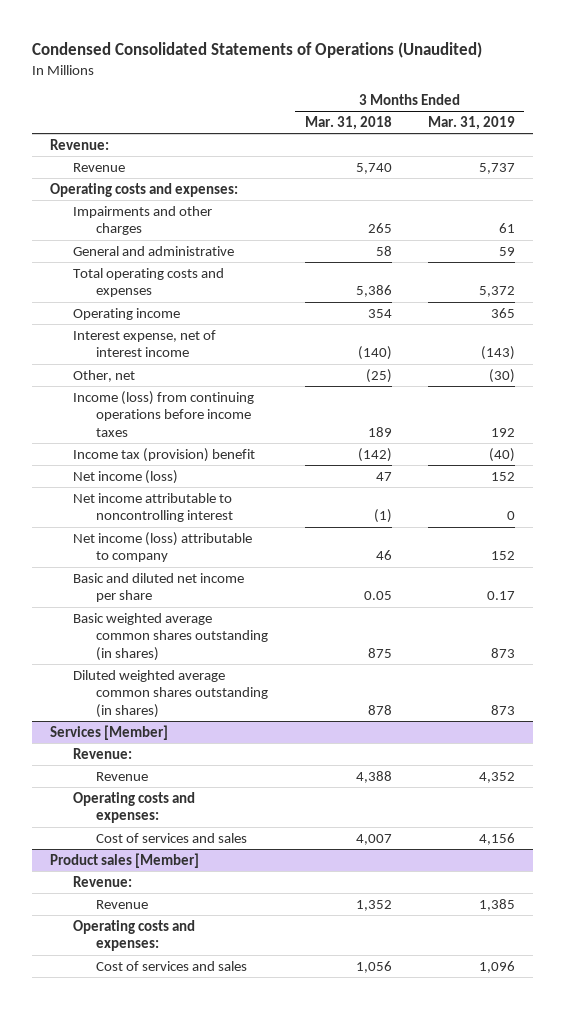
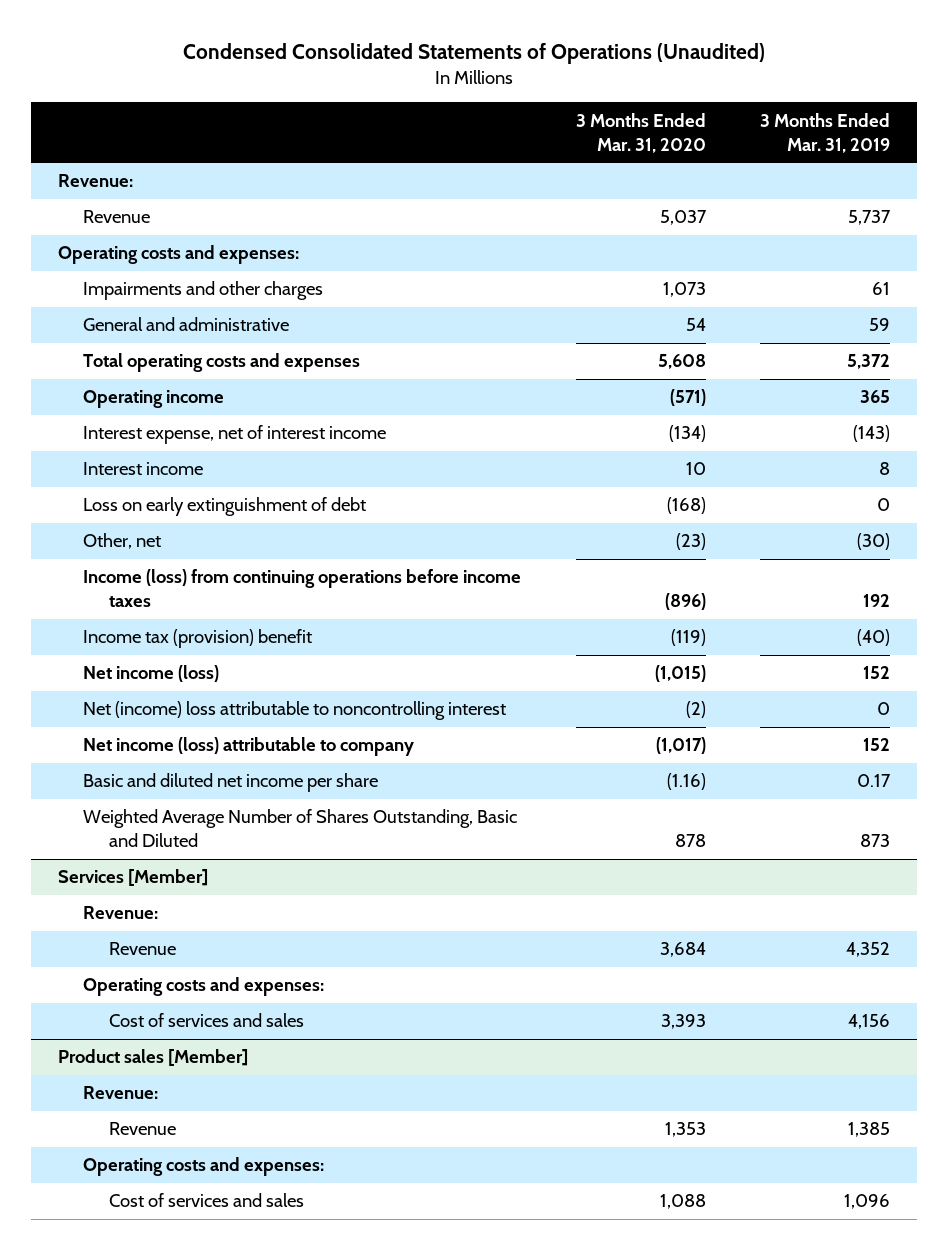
- | 3 Months Ended Mar. 31, 2018 | 3 Months Ended Mar. 31, 2019
+ | 3 Months Ended Mar. 31, 2020 | 3 Months Ended Mar. 31, 2019
+ Interest income | 10 | 8
+ Loss on early extinguishment of debt | (168) | 0
- Net income attributable to noncontrolling interest | (1) | 0
+ Net (income) loss attributable to noncontrolling interest | (2) | 0
- Basic weighted average common shares outstanding (in shares) | 875 | 873
- Diluted weighted average common shares outstanding (in shares) | 878 | 873
+ Weighted Average Number of Shares Outstanding, Basic and Diluted | 878 | 873

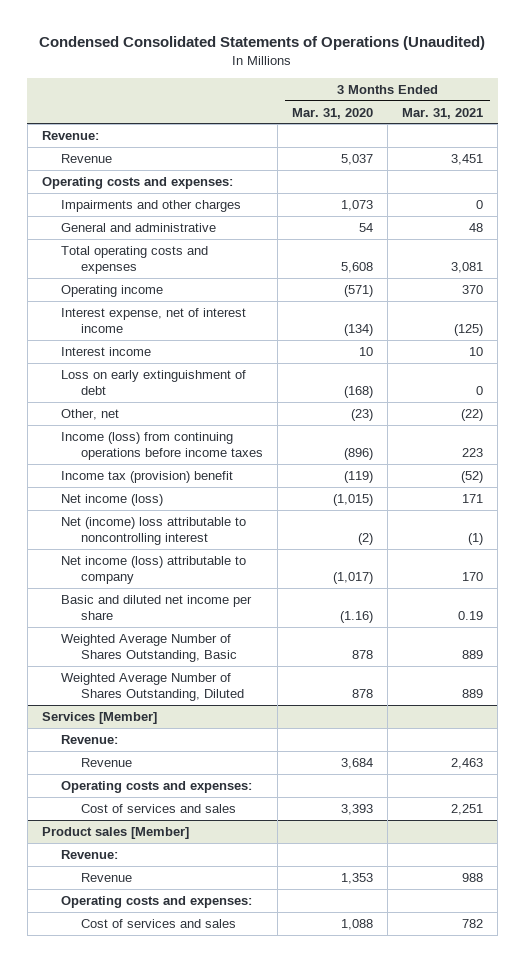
- | 3 Months Ended Mar. 31, 2020 | 3 Months Ended Mar. 31, 2019
+ | 3 Months Ended Mar. 31, 2020 | 3 Months Ended Mar. 31, 2021
- Weighted Average Number of Shares Outstanding, Basic and Diluted | 878 | 873
+ Weighted Average Number of Shares Outstanding, Basic | 878 | 889
+ Weighted Average Number of Shares Outstanding, Diluted | 878 | 889

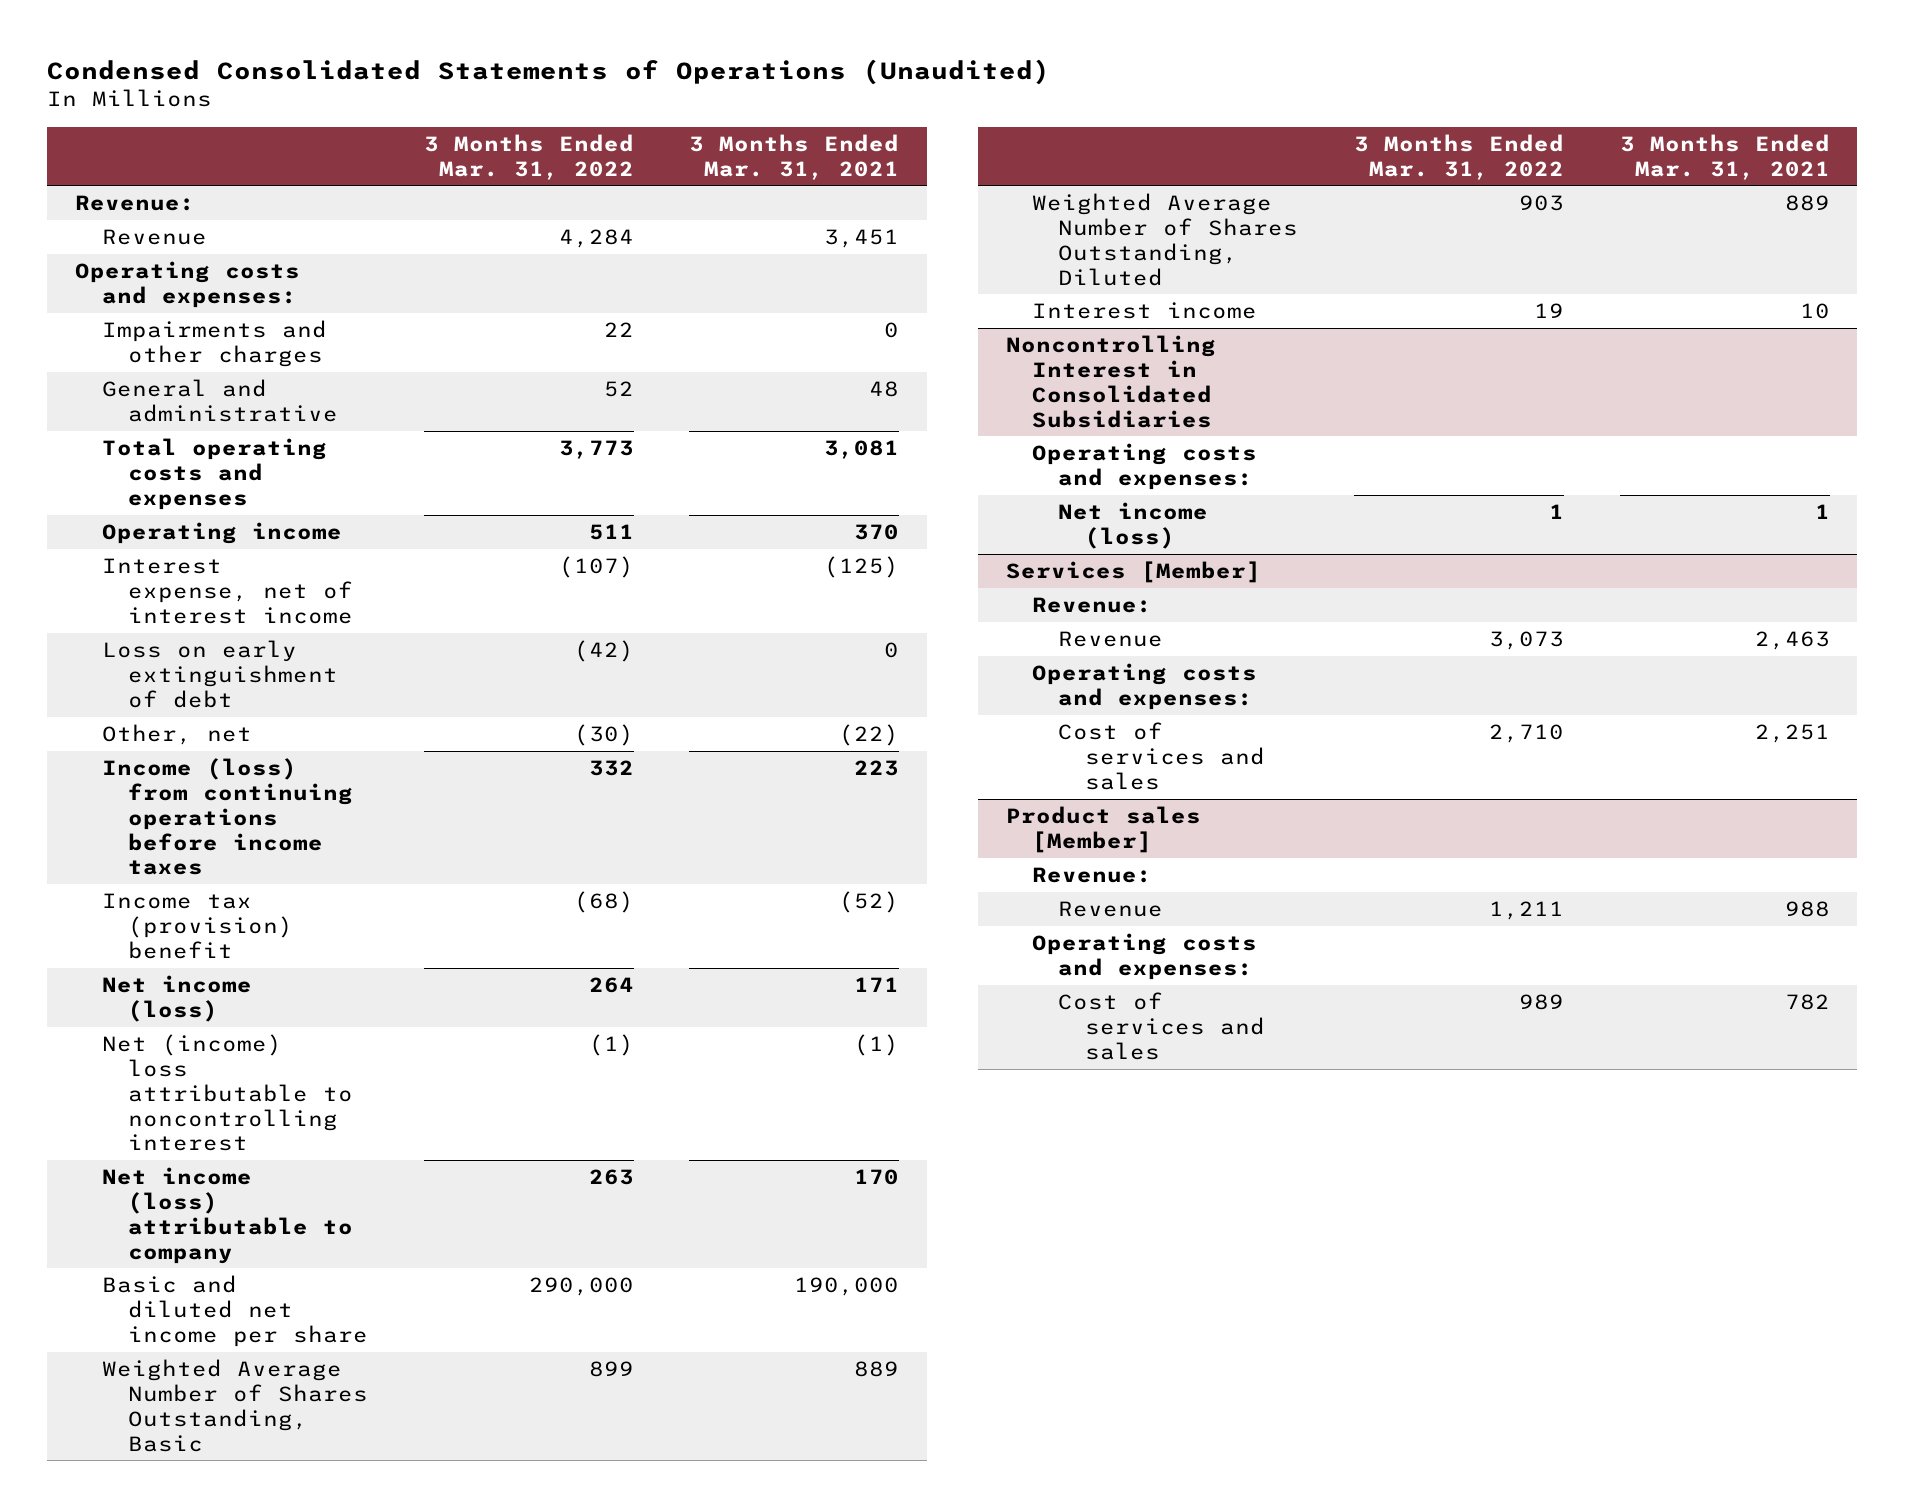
- | 3 Months Ended Mar. 31, 2020 | 3 Months Ended Mar. 31, 2021
+ | 3 Months Ended Mar. 31, 2022 | 3 Months Ended Mar. 31, 2021
- Basic and diluted net income per share | (1.16) | 0.19
+ Basic and diluted net income per share | 290,000 | 190,000
moved down: Interest income | 19 | 10
+ Noncontrolling Interest in Consolidated Subsidiaries
+ Operating costs and expenses:
+ Net income (loss) | 1 | 1

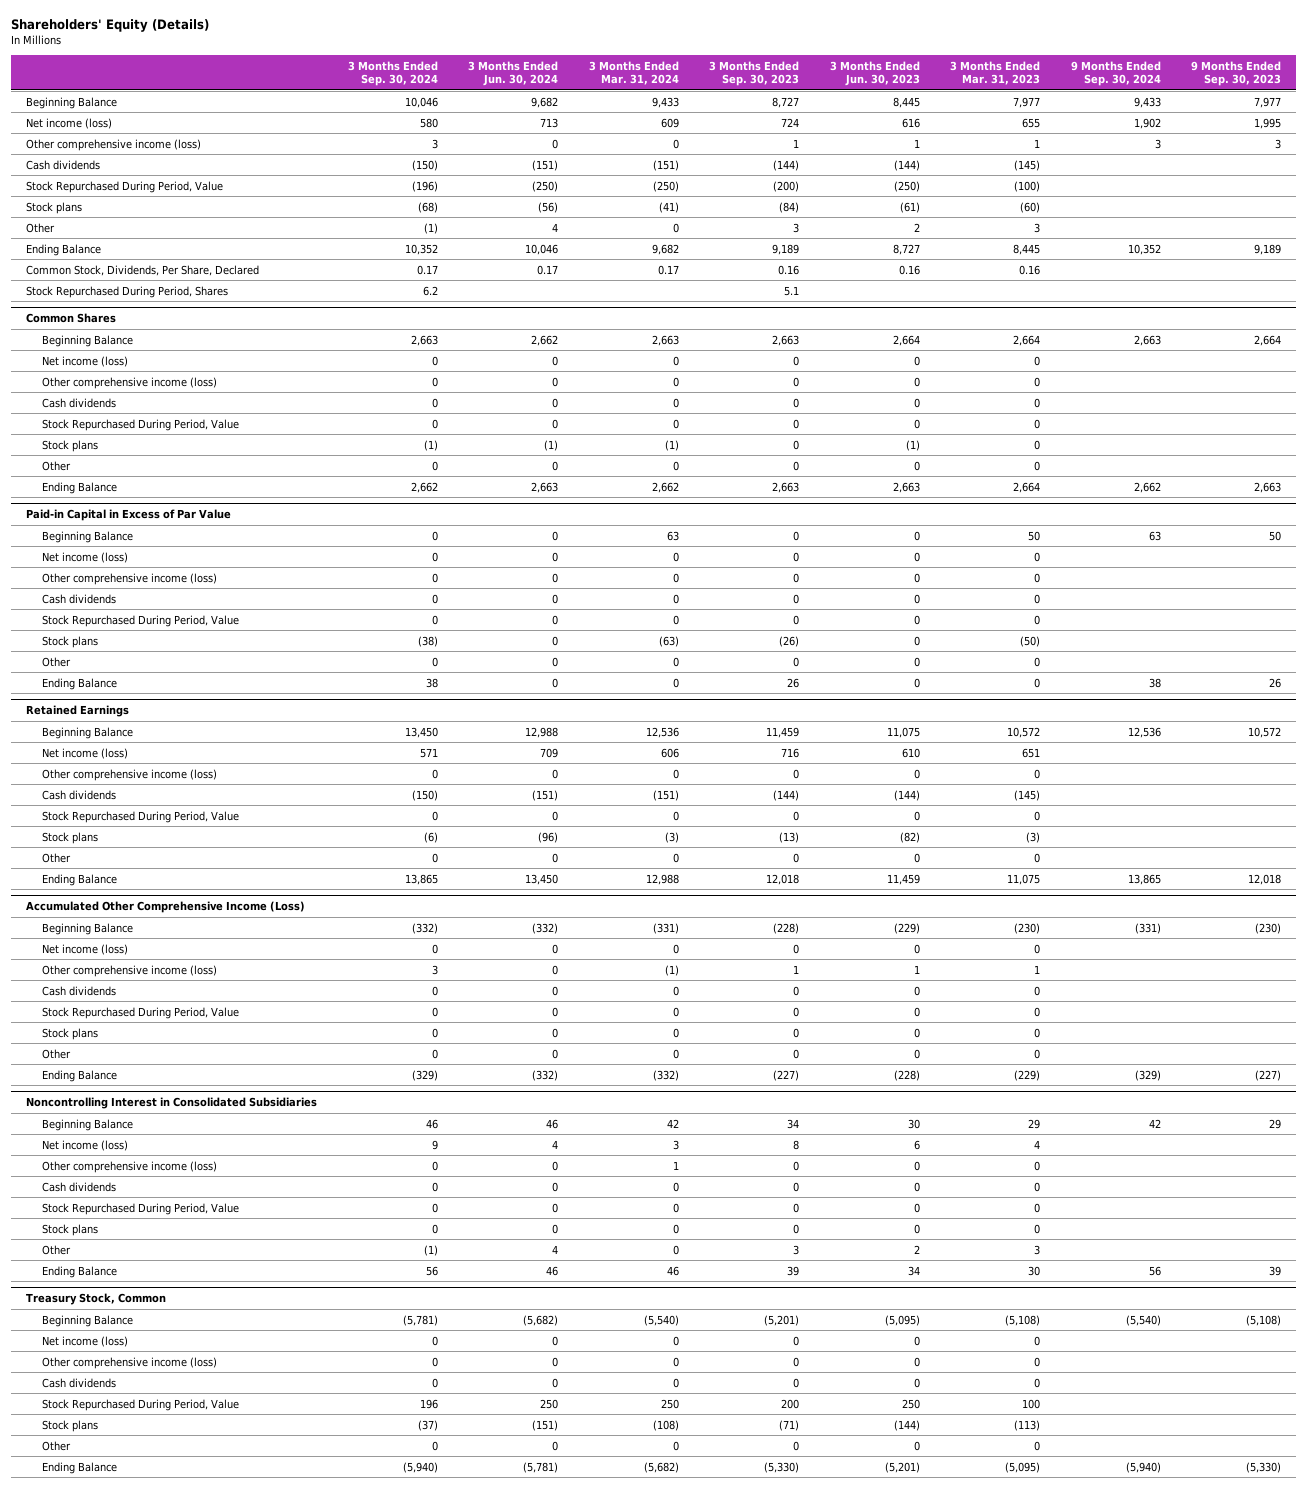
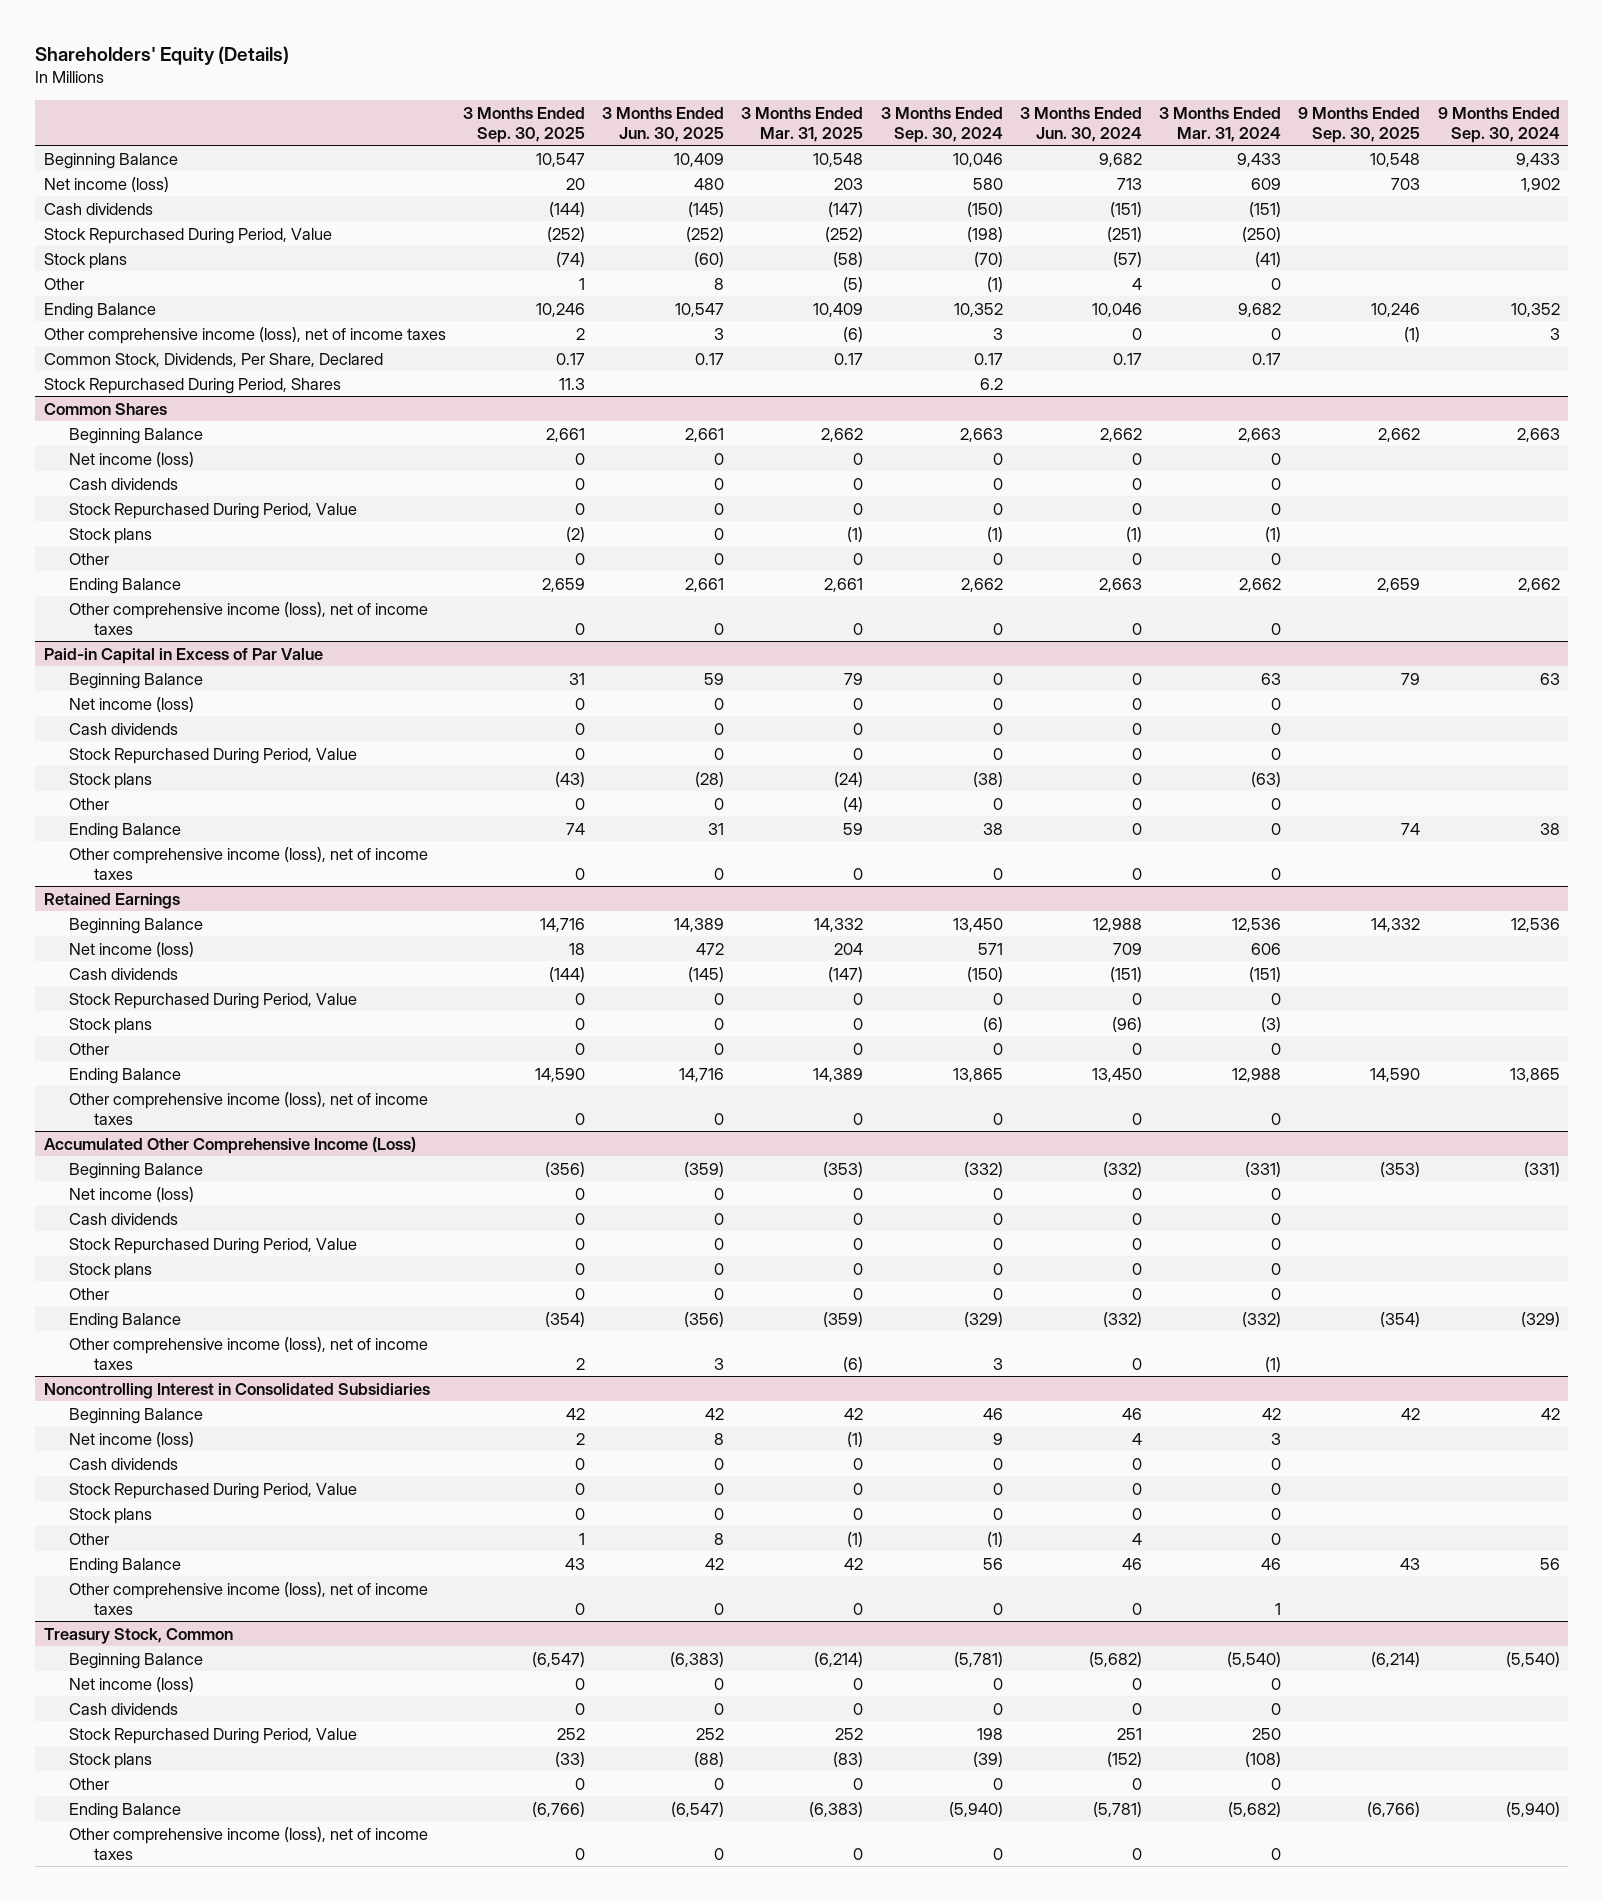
- | 3 Months Ended Sep. 30, 2024 | 3 Months Ended Jun. 30, 2024 | 3 Months Ended Mar. 31, 2024 | 3 Months Ended Sep. 30, 2023 | 3 Months Ended Jun. 30, 2023 | 3 Months Ended Mar. 31, 2023 | 9 Months Ended Sep. 30, 2024 | 9 Months Ended Sep. 30, 2023
+ | 3 Months Ended Sep. 30, 2025 | 3 Months Ended Jun. 30, 2025 | 3 Months Ended Mar. 31, 2025 | 3 Months Ended Sep. 30, 2024 | 3 Months Ended Jun. 30, 2024 | 3 Months Ended Mar. 31, 2024 | 9 Months Ended Sep. 30, 2025 | 9 Months Ended Sep. 30, 2024
- Other comprehensive income (loss) | 3 | 0 | 0 | 1 | 1 | 1 | 3 | 3
- Stock Repurchased During Period, Value | (196) | (250) | (250) | (200) | (250) | (100) | |
- Stock plans | (68) | (56) | (41) | (84) | (61) | (60) | |
+ Stock Repurchased During Period, Value | (252) | (252) | (252) | (198) | (251) | (250) | |
+ Stock plans | (74) | (60) | (58) | (70) | (57) | (41) | |
+ Other comprehensive income (loss), net of income taxes | 2 | 3 | (6) | 3 | 0 | 0 | (1) | 3
@ Common Shares
- Other comprehensive income (loss) | 0 | 0 | 0 | 0 | 0 | 0 | |
+ Other comprehensive income (loss), net of income taxes | 0 | 0 | 0 | 0 | 0 | 0 | |
@ Paid-in Capital in Excess of Par Value
- Other comprehensive income (loss) | 0 | 0 | 0 | 0 | 0 | 0 | |
+ Other comprehensive income (loss), net of income taxes | 0 | 0 | 0 | 0 | 0 | 0 | |
@ Retained Earnings
- Other comprehensive income (loss) | 0 | 0 | 0 | 0 | 0 | 0 | |
+ Other comprehensive income (loss), net of income taxes | 0 | 0 | 0 | 0 | 0 | 0 | |
@ Accumulated Other Comprehensive Income (Loss)
- Other comprehensive income (loss) | 3 | 0 | (1) | 1 | 1 | 1 | |
+ Other comprehensive income (loss), net of income taxes | 2 | 3 | (6) | 3 | 0 | (1) | |
@ Noncontrolling Interest in Consolidated Subsidiaries
- Other comprehensive income (loss) | 0 | 0 | 1 | 0 | 0 | 0 | |
+ Other comprehensive income (loss), net of income taxes | 0 | 0 | 0 | 0 | 0 | 1 | |
@ Treasury Stock, Common
- Other comprehensive income (loss) | 0 | 0 | 0 | 0 | 0 | 0 | |
- Stock Repurchased During Period, Value | 196 | 250 | 250 | 200 | 250 | 100 | |
- Stock plans | (37) | (151) | (108) | (71) | (144) | (113) | |
+ Stock Repurchased During Period, Value | 252 | 252 | 252 | 198 | 251 | 250 | |
+ Stock plans | (33) | (88) | (83) | (39) | (152) | (108) | |
+ Other comprehensive income (loss), net of income taxes | 0 | 0 | 0 | 0 | 0 | 0 | |

